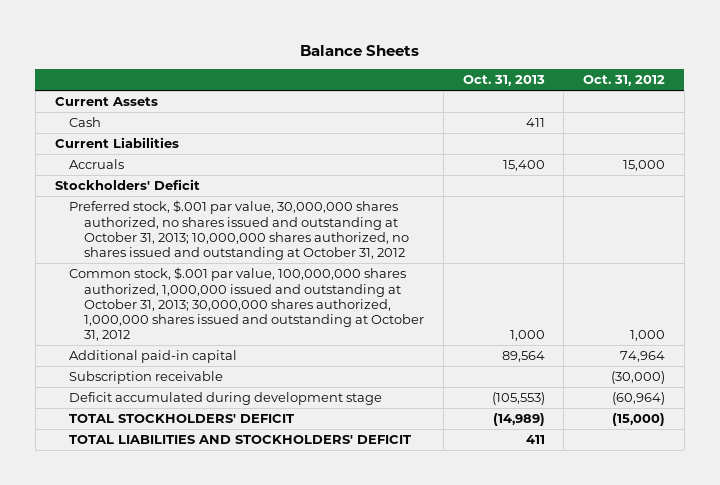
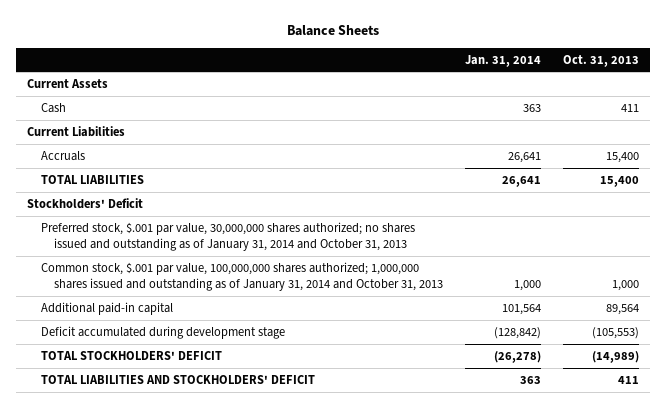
- | Oct. 31, 2013 | Oct. 31, 2012
+ | Jan. 31, 2014 | Oct. 31, 2013
+ TOTAL LIABILITIES | 26,641 | 15,400
- Preferred stock, $.001 par value, 30,000,000 shares authorized, no shares issued and outstanding at October 31, 2013; 10,000,000 shares authorized, no shares issued and outstanding at October 31, 2012
- Common stock, $.001 par value, 100,000,000 shares authorized, 1,000,000 issued and outstanding at October 31, 2013; 30,000,000 shares authorized, 1,000,000 shares issued and outstanding at October 31, 2012 | 1,000 | 1,000
+ Preferred stock, $.001 par value, 30,000,000 shares authorized; no shares issued and outstanding as of January 31, 2014 and October 31, 2013
+ Common stock, $.001 par value, 100,000,000 shares authorized; 1,000,000 shares issued and outstanding as of January 31, 2014 and October 31, 2013 | 1,000 | 1,000
- Subscription receivable | | (30,000)

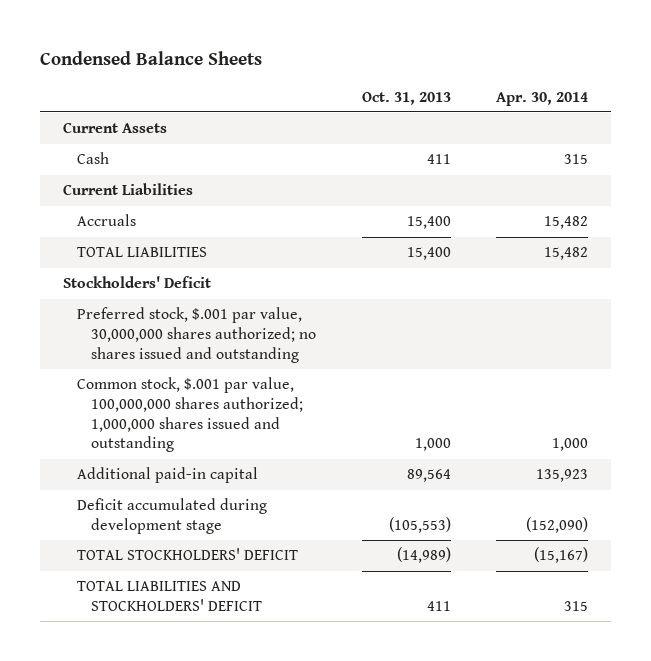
- Balance Sheets
+ Condensed Balance Sheets
- | Jan. 31, 2014 | Oct. 31, 2013
+ | Oct. 31, 2013 | Apr. 30, 2014
- Preferred stock, $.001 par value, 30,000,000 shares authorized; no shares issued and outstanding as of January 31, 2014 and October 31, 2013
- Common stock, $.001 par value, 100,000,000 shares authorized; 1,000,000 shares issued and outstanding as of January 31, 2014 and October 31, 2013 | 1,000 | 1,000
+ Preferred stock, $.001 par value, 30,000,000 shares authorized; no shares issued and outstanding
+ Common stock, $.001 par value, 100,000,000 shares authorized; 1,000,000 shares issued and outstanding | 1,000 | 1,000

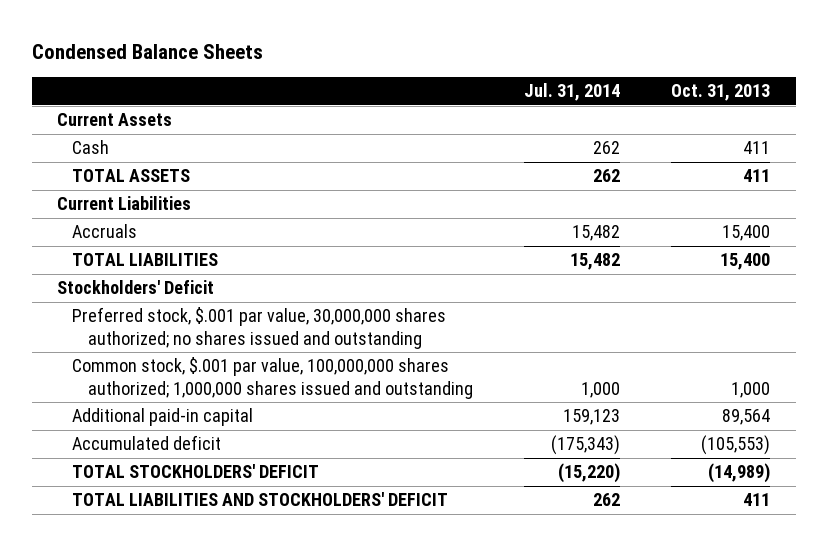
- | Oct. 31, 2013 | Apr. 30, 2014
+ | Jul. 31, 2014 | Oct. 31, 2013
+ TOTAL ASSETS | 262 | 411
- Deficit accumulated during development stage | (105,553) | (152,090)
+ Accumulated deficit | (175,343) | (105,553)

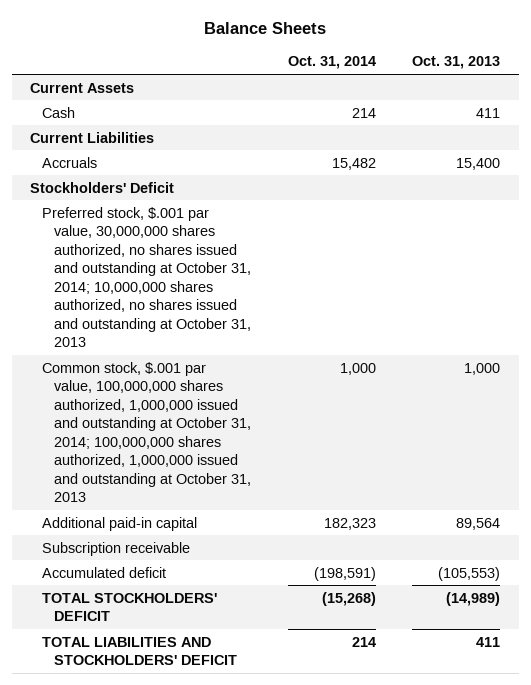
- Condensed Balance Sheets
+ Balance Sheets
- | Jul. 31, 2014 | Oct. 31, 2013
+ | Oct. 31, 2014 | Oct. 31, 2013
- TOTAL ASSETS | 262 | 411
- TOTAL LIABILITIES | 15,482 | 15,400
- Preferred stock, $.001 par value, 30,000,000 shares authorized; no shares issued and outstanding
- Common stock, $.001 par value, 100,000,000 shares authorized; 1,000,000 shares issued and outstanding | 1,000 | 1,000
+ Preferred stock, $.001 par value, 30,000,000 shares authorized, no shares issued and outstanding at October 31, 2014; 10,000,000 shares authorized, no shares issued and outstanding at October 31, 2013
+ Common stock, $.001 par value, 100,000,000 shares authorized, 1,000,000 issued and outstanding at October 31, 2014; 100,000,000 shares authorized, 1,000,000 issued and outstanding at October 31, 2013 | 1,000 | 1,000
+ Subscription receivable

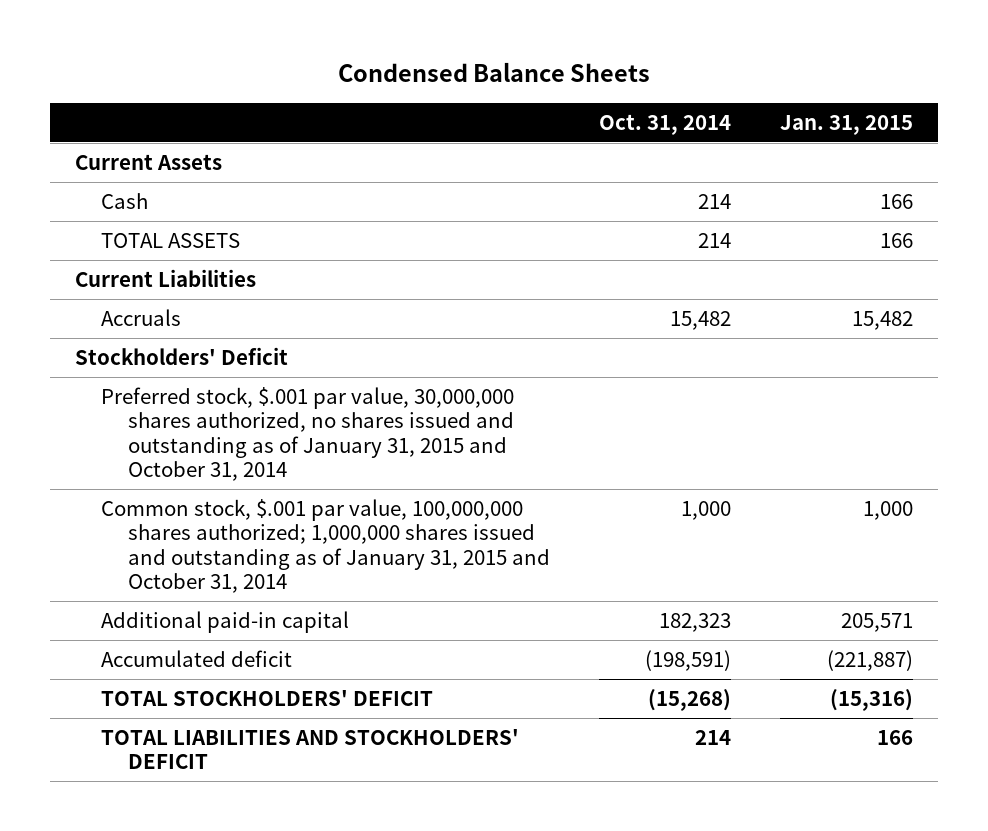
- Balance Sheets
+ Condensed Balance Sheets
- | Oct. 31, 2014 | Oct. 31, 2013
+ | Oct. 31, 2014 | Jan. 31, 2015
+ TOTAL ASSETS | 214 | 166
- Preferred stock, $.001 par value, 30,000,000 shares authorized, no shares issued and outstanding at October 31, 2014; 10,000,000 shares authorized, no shares issued and outstanding at October 31, 2013
- Common stock, $.001 par value, 100,000,000 shares authorized, 1,000,000 issued and outstanding at October 31, 2014; 100,000,000 shares authorized, 1,000,000 issued and outstanding at October 31, 2013 | 1,000 | 1,000
+ Preferred stock, $.001 par value, 30,000,000 shares authorized, no shares issued and outstanding as of January 31, 2015 and October 31, 2014
+ Common stock, $.001 par value, 100,000,000 shares authorized; 1,000,000 shares issued and outstanding as of January 31, 2015 and October 31, 2014 | 1,000 | 1,000
- Subscription receivable

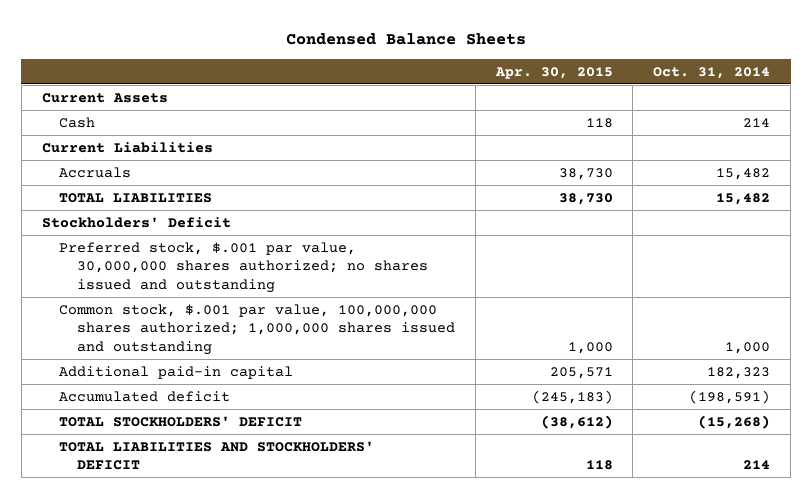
- | Oct. 31, 2014 | Jan. 31, 2015
+ | Apr. 30, 2015 | Oct. 31, 2014
- TOTAL ASSETS | 214 | 166
+ TOTAL LIABILITIES | 38,730 | 15,482
- Preferred stock, $.001 par value, 30,000,000 shares authorized, no shares issued and outstanding as of January 31, 2015 and October 31, 2014
- Common stock, $.001 par value, 100,000,000 shares authorized; 1,000,000 shares issued and outstanding as of January 31, 2015 and October 31, 2014 | 1,000 | 1,000
+ Preferred stock, $.001 par value, 30,000,000 shares authorized; no shares issued and outstanding
+ Common stock, $.001 par value, 100,000,000 shares authorized; 1,000,000 shares issued and outstanding | 1,000 | 1,000

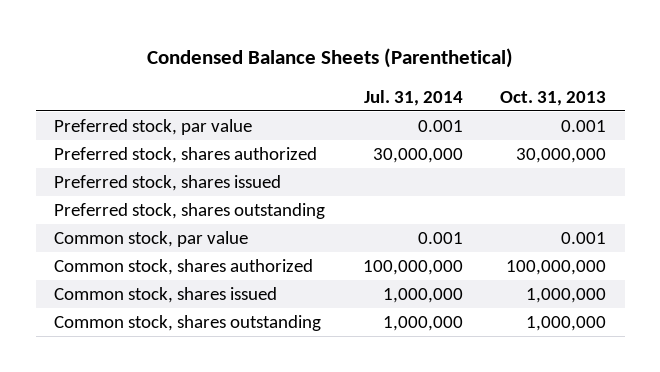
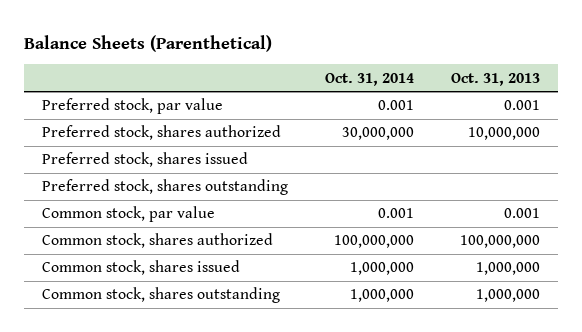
- Condensed Balance Sheets (Parenthetical)
+ Balance Sheets (Parenthetical)
- | Jul. 31, 2014 | Oct. 31, 2013
+ | Oct. 31, 2014 | Oct. 31, 2013
- Preferred stock, shares authorized | 30,000,000 | 30,000,000
+ Preferred stock, shares authorized | 30,000,000 | 10,000,000

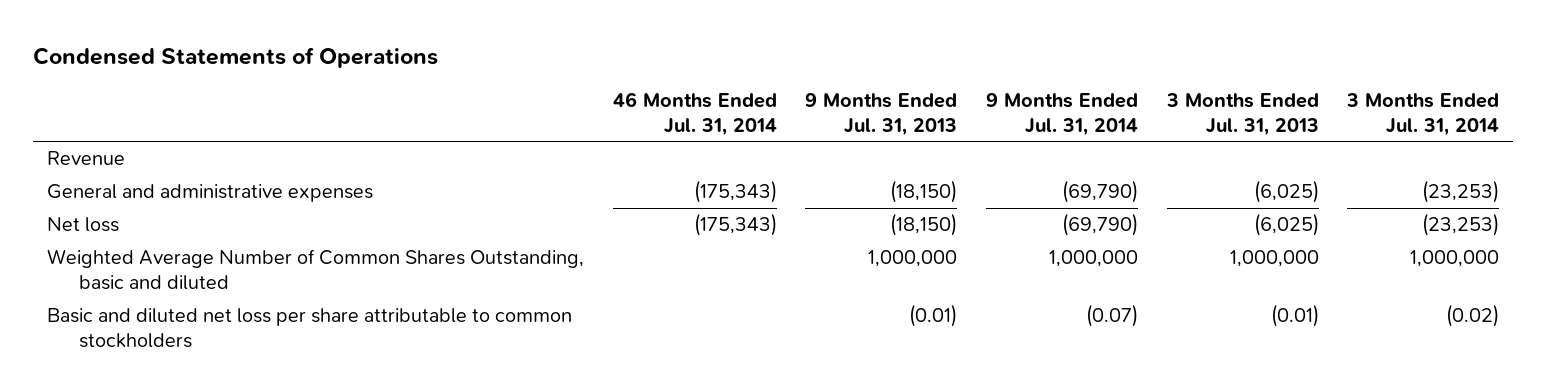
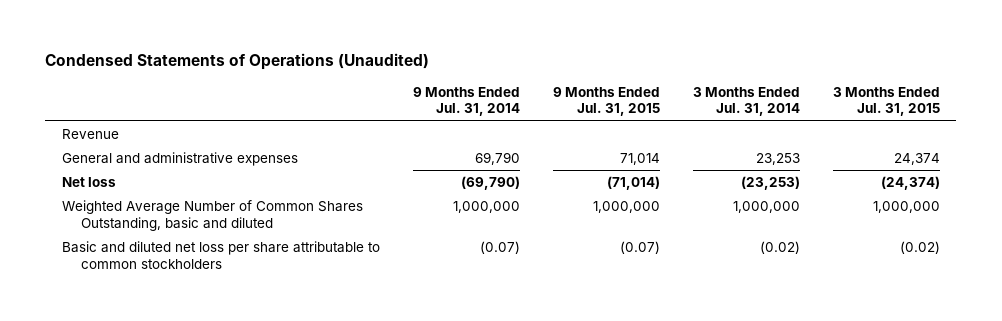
- Condensed Statements of Operations
+ Condensed Statements of Operations (Unaudited)
- | 46 Months Ended Jul. 31, 2014 | 9 Months Ended Jul. 31, 2013 | 9 Months Ended Jul. 31, 2014 | 3 Months Ended Jul. 31, 2013 | 3 Months Ended Jul. 31, 2014
+ | 9 Months Ended Jul. 31, 2014 | 9 Months Ended Jul. 31, 2015 | 3 Months Ended Jul. 31, 2014 | 3 Months Ended Jul. 31, 2015
- General and administrative expenses | (175,343) | (18,150) | (69,790) | (6,025) | (23,253)
+ General and administrative expenses | 69,790 | 71,014 | 23,253 | 24,374

